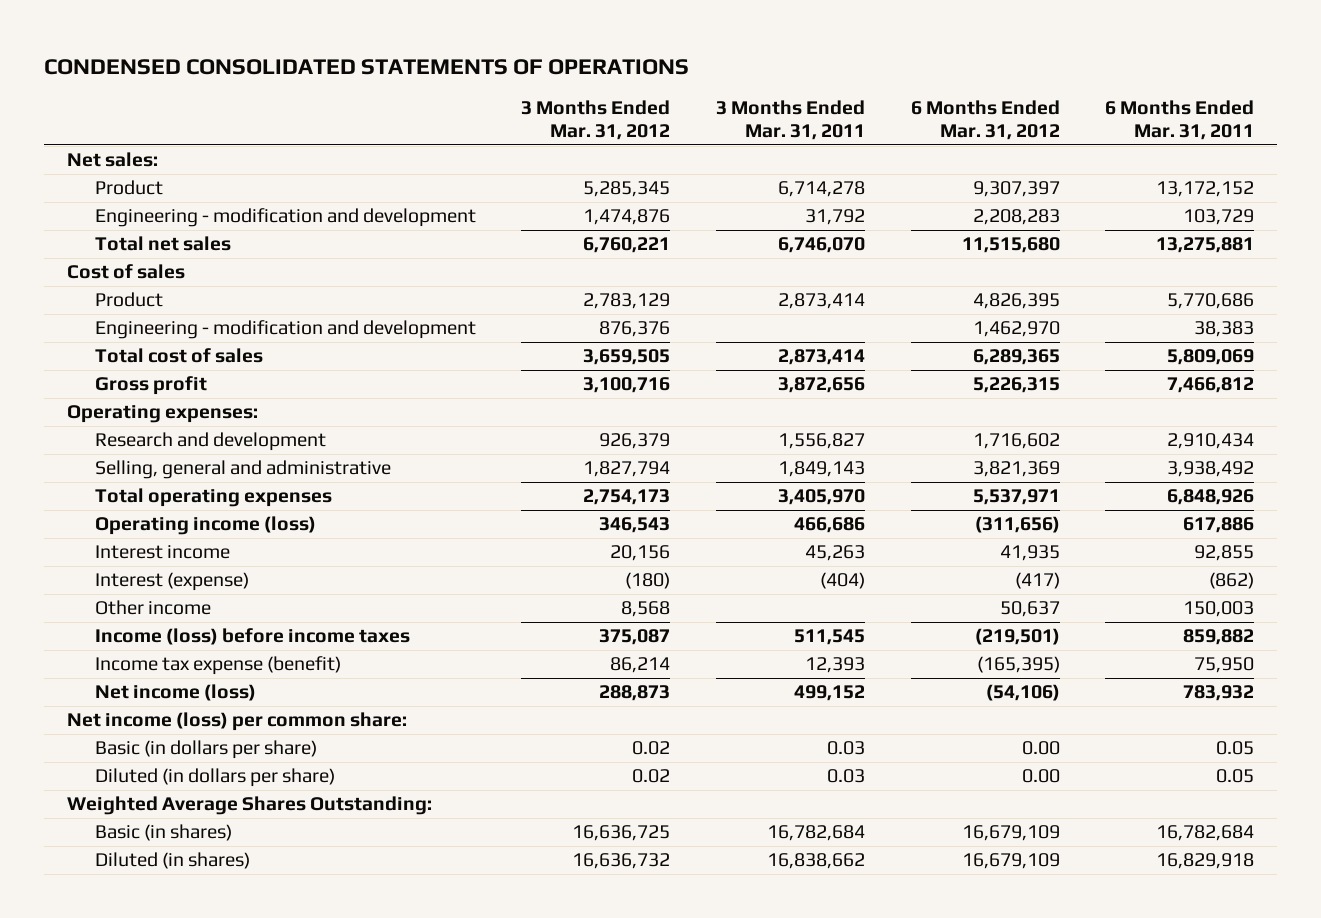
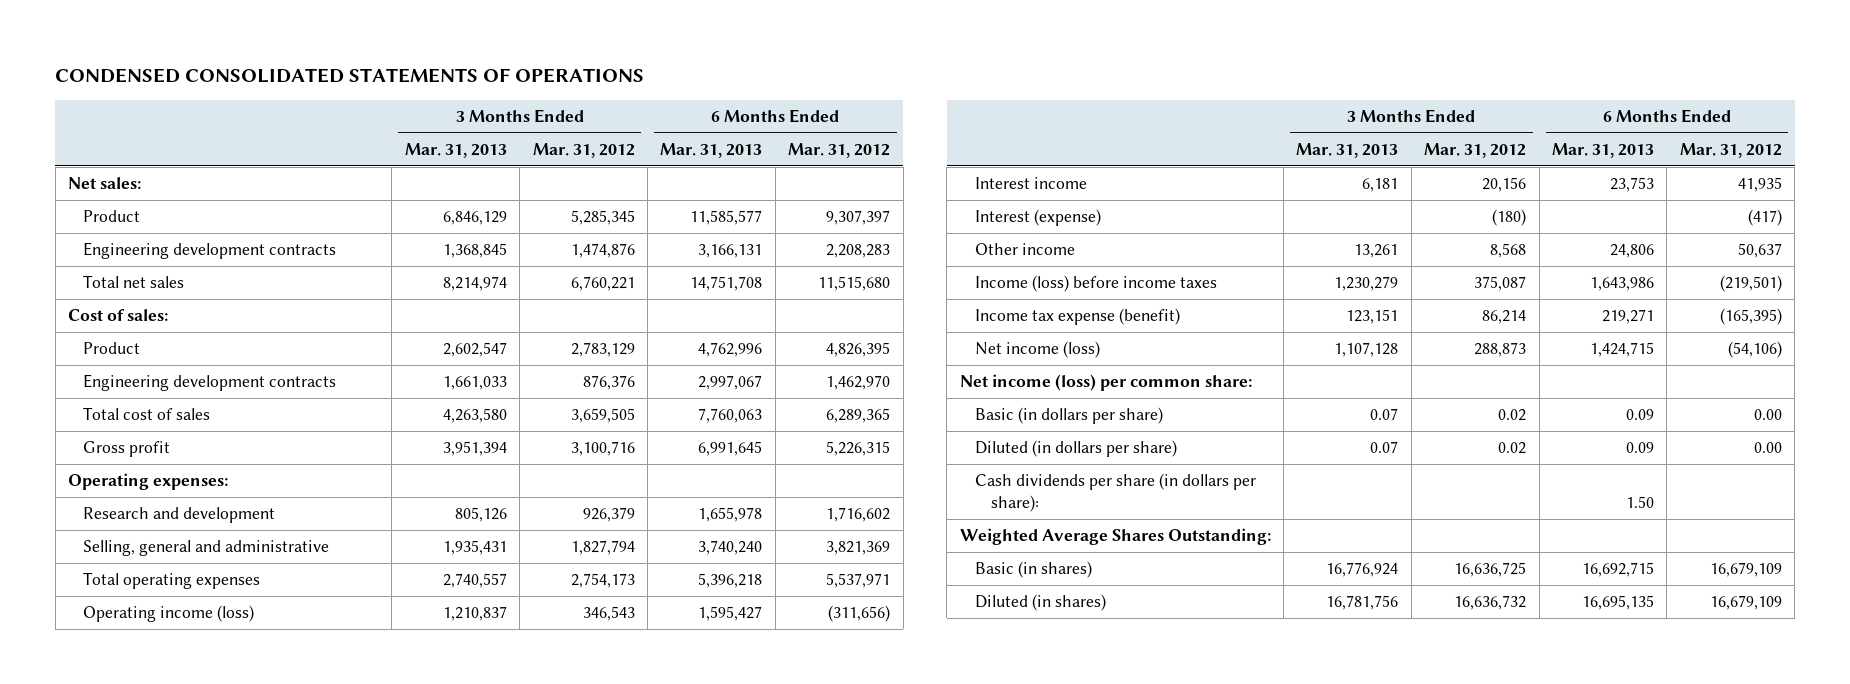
- | 3 Months Ended Mar. 31, 2012 | 3 Months Ended Mar. 31, 2011 | 6 Months Ended Mar. 31, 2012 | 6 Months Ended Mar. 31, 2011
+ | 3 Months Ended Mar. 31, 2013 | 3 Months Ended Mar. 31, 2012 | 6 Months Ended Mar. 31, 2013 | 6 Months Ended Mar. 31, 2012
- Engineering - modification and development | 1,474,876 | 31,792 | 2,208,283 | 103,729
+ Engineering development contracts | 1,368,845 | 1,474,876 | 3,166,131 | 2,208,283
- Cost of sales
+ Cost of sales:
- Engineering - modification and development | 876,376 | | 1,462,970 | 38,383
+ Engineering development contracts | 1,661,033 | 876,376 | 2,997,067 | 1,462,970
+ Cash dividends per share (in dollars per share): | | | 1.50 |

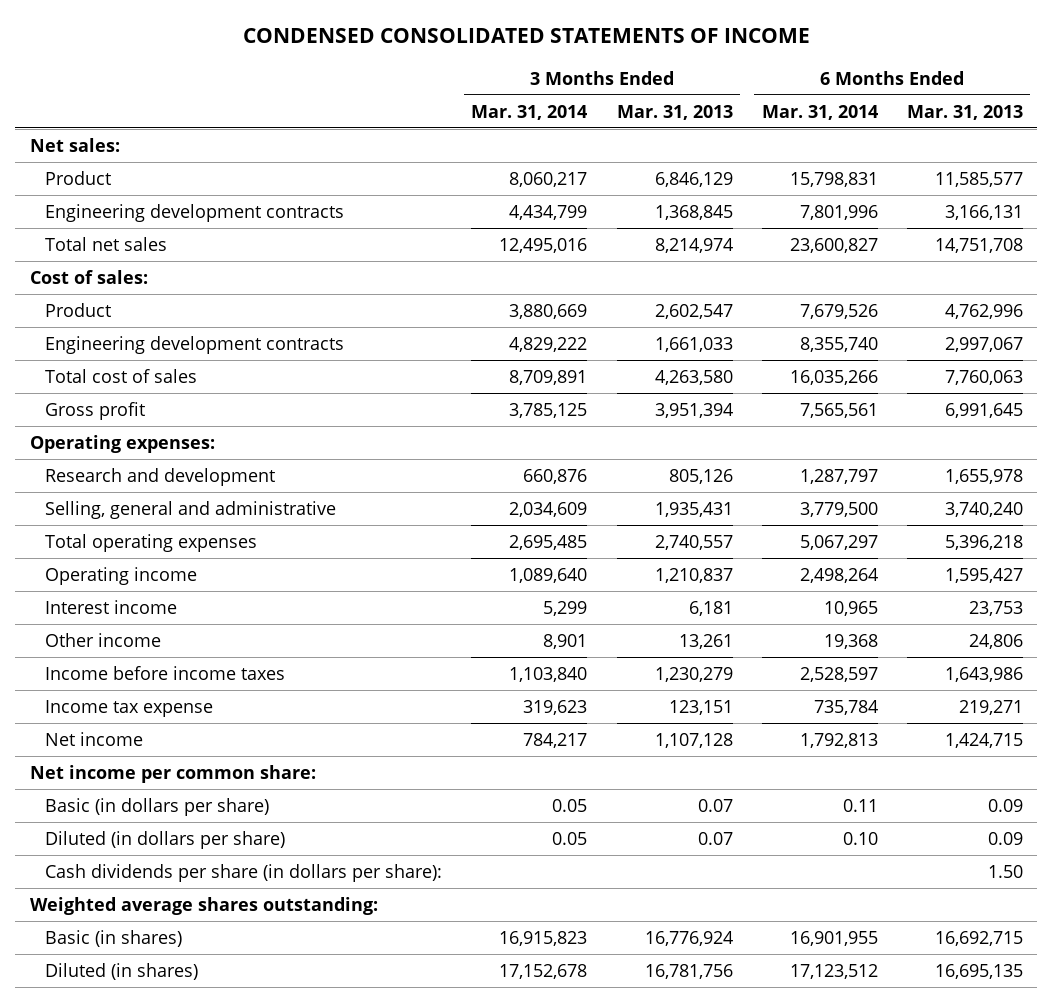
- CONDENSED CONSOLIDATED STATEMENTS OF OPERATIONS
+ CONDENSED CONSOLIDATED STATEMENTS OF INCOME
- | 3 Months Ended Mar. 31, 2013 | 3 Months Ended Mar. 31, 2012 | 6 Months Ended Mar. 31, 2013 | 6 Months Ended Mar. 31, 2012
+ | 3 Months Ended Mar. 31, 2014 | 3 Months Ended Mar. 31, 2013 | 6 Months Ended Mar. 31, 2014 | 6 Months Ended Mar. 31, 2013
- Operating income (loss) | 1,210,837 | 346,543 | 1,595,427 | (311,656)
+ Operating income | 1,089,640 | 1,210,837 | 2,498,264 | 1,595,427
- Interest (expense) | | (180) | | (417)
- Income (loss) before income taxes | 1,230,279 | 375,087 | 1,643,986 | (219,501)
- Income tax expense (benefit) | 123,151 | 86,214 | 219,271 | (165,395)
- Net income (loss) | 1,107,128 | 288,873 | 1,424,715 | (54,106)
- Net income (loss) per common share:
+ Income before income taxes | 1,103,840 | 1,230,279 | 2,528,597 | 1,643,986
+ Income tax expense | 319,623 | 123,151 | 735,784 | 219,271
+ Net income | 784,217 | 1,107,128 | 1,792,813 | 1,424,715
+ Net income per common share:
- Weighted Average Shares Outstanding:
+ Weighted average shares outstanding:

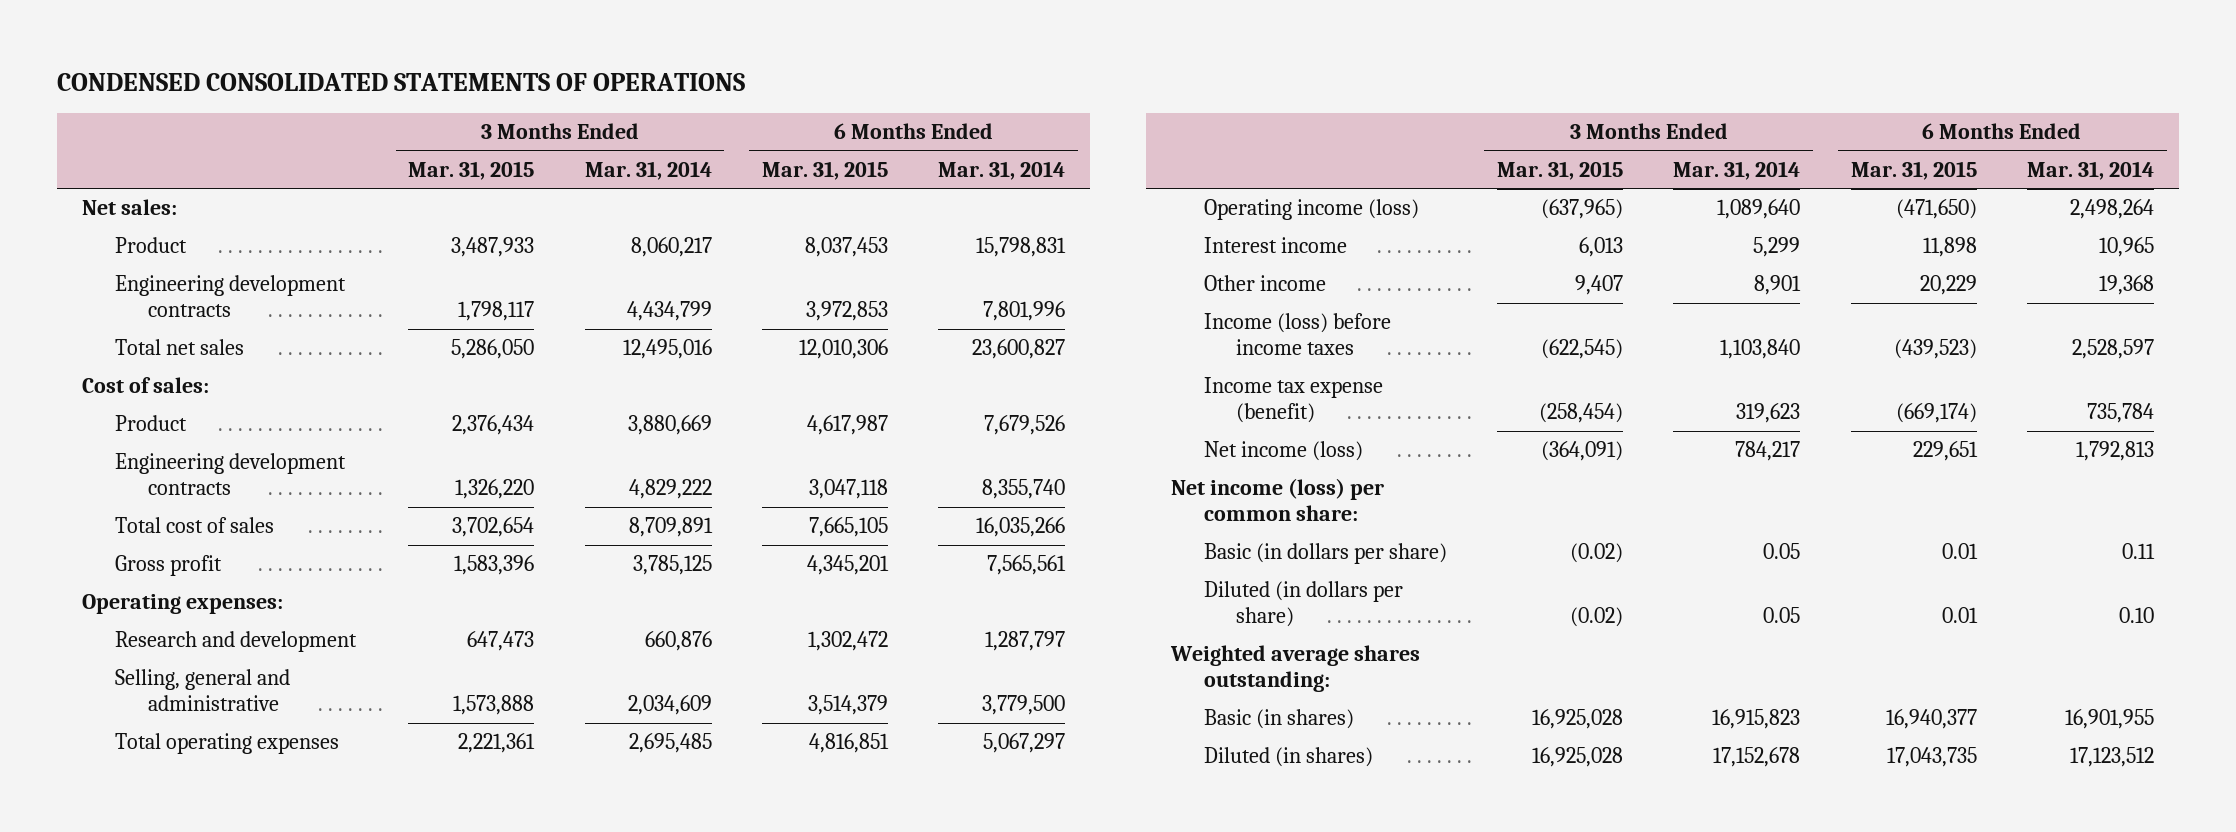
- CONDENSED CONSOLIDATED STATEMENTS OF INCOME
+ CONDENSED CONSOLIDATED STATEMENTS OF OPERATIONS
- | 3 Months Ended Mar. 31, 2014 | 3 Months Ended Mar. 31, 2013 | 6 Months Ended Mar. 31, 2014 | 6 Months Ended Mar. 31, 2013
+ | 3 Months Ended Mar. 31, 2015 | 3 Months Ended Mar. 31, 2014 | 6 Months Ended Mar. 31, 2015 | 6 Months Ended Mar. 31, 2014
- Operating income | 1,089,640 | 1,210,837 | 2,498,264 | 1,595,427
+ Operating income (loss) | (637,965) | 1,089,640 | (471,650) | 2,498,264
- Income before income taxes | 1,103,840 | 1,230,279 | 2,528,597 | 1,643,986
- Income tax expense | 319,623 | 123,151 | 735,784 | 219,271
- Net income | 784,217 | 1,107,128 | 1,792,813 | 1,424,715
- Net income per common share:
+ Income (loss) before income taxes | (622,545) | 1,103,840 | (439,523) | 2,528,597
+ Income tax expense (benefit) | (258,454) | 319,623 | (669,174) | 735,784
+ Net income (loss) | (364,091) | 784,217 | 229,651 | 1,792,813
+ Net income (loss) per common share:
- Cash dividends per share (in dollars per share): | | | | 1.50

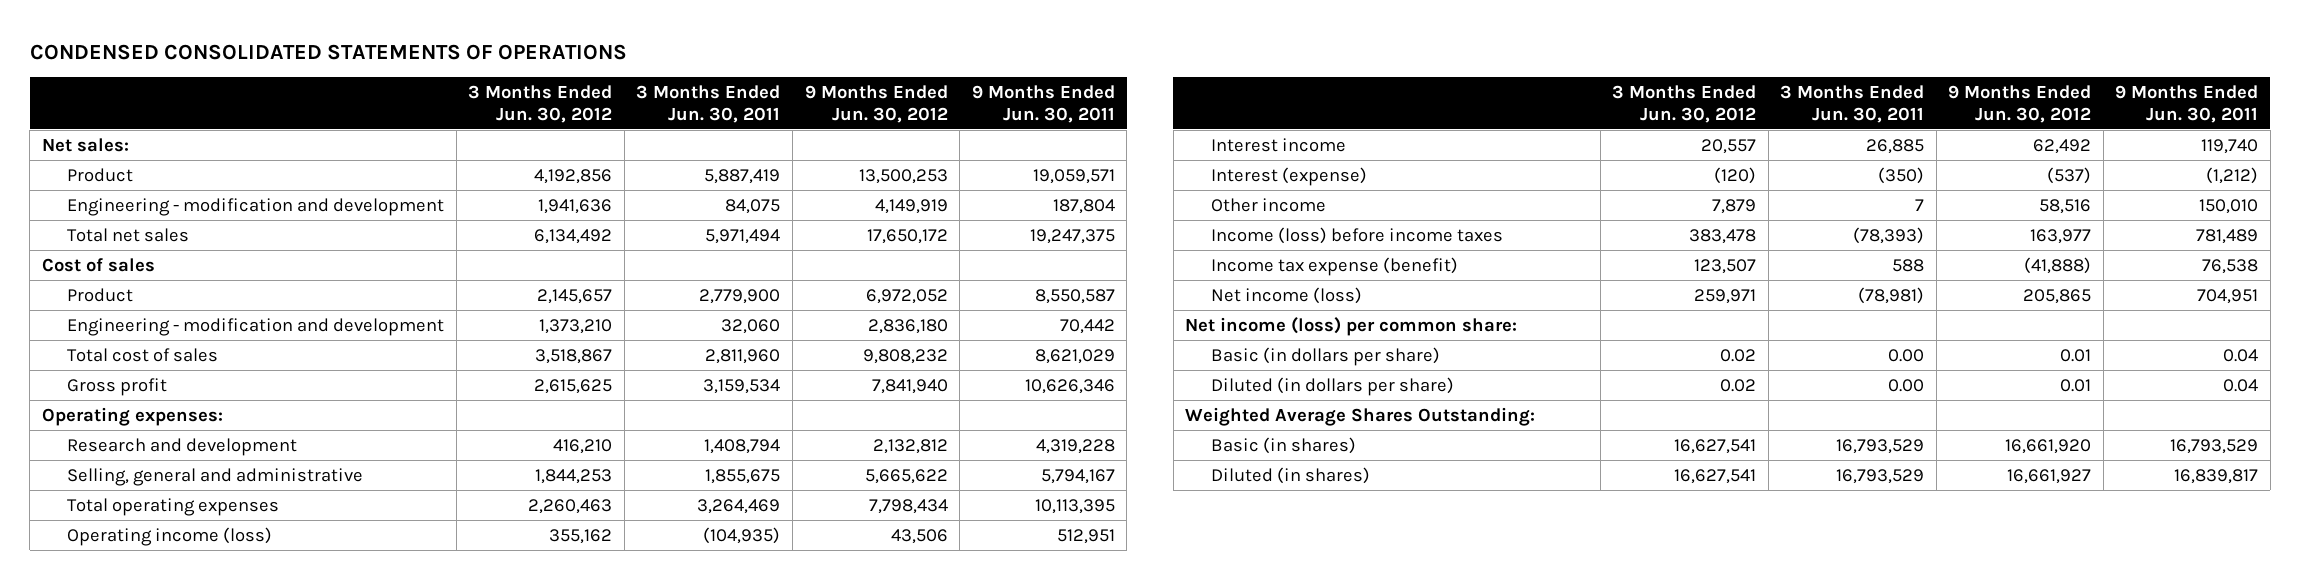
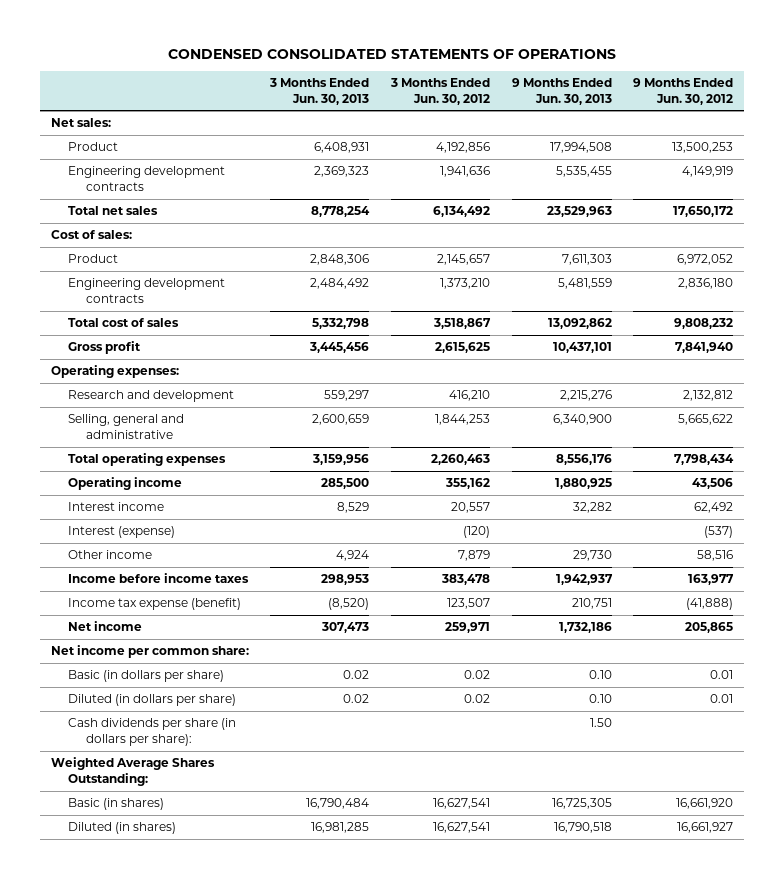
- | 3 Months Ended Jun. 30, 2012 | 3 Months Ended Jun. 30, 2011 | 9 Months Ended Jun. 30, 2012 | 9 Months Ended Jun. 30, 2011
+ | 3 Months Ended Jun. 30, 2013 | 3 Months Ended Jun. 30, 2012 | 9 Months Ended Jun. 30, 2013 | 9 Months Ended Jun. 30, 2012
- Engineering - modification and development | 1,941,636 | 84,075 | 4,149,919 | 187,804
+ Engineering development contracts | 2,369,323 | 1,941,636 | 5,535,455 | 4,149,919
- Cost of sales
+ Cost of sales:
- Engineering - modification and development | 1,373,210 | 32,060 | 2,836,180 | 70,442
+ Engineering development contracts | 2,484,492 | 1,373,210 | 5,481,559 | 2,836,180
- Operating income (loss) | 355,162 | (104,935) | 43,506 | 512,951
+ Operating income | 285,500 | 355,162 | 1,880,925 | 43,506
- Income (loss) before income taxes | 383,478 | (78,393) | 163,977 | 781,489
+ Income before income taxes | 298,953 | 383,478 | 1,942,937 | 163,977
- Net income (loss) | 259,971 | (78,981) | 205,865 | 704,951
- Net income (loss) per common share:
+ Net income | 307,473 | 259,971 | 1,732,186 | 205,865
+ Net income per common share:
+ Cash dividends per share (in dollars per share): | | | 1.50 |

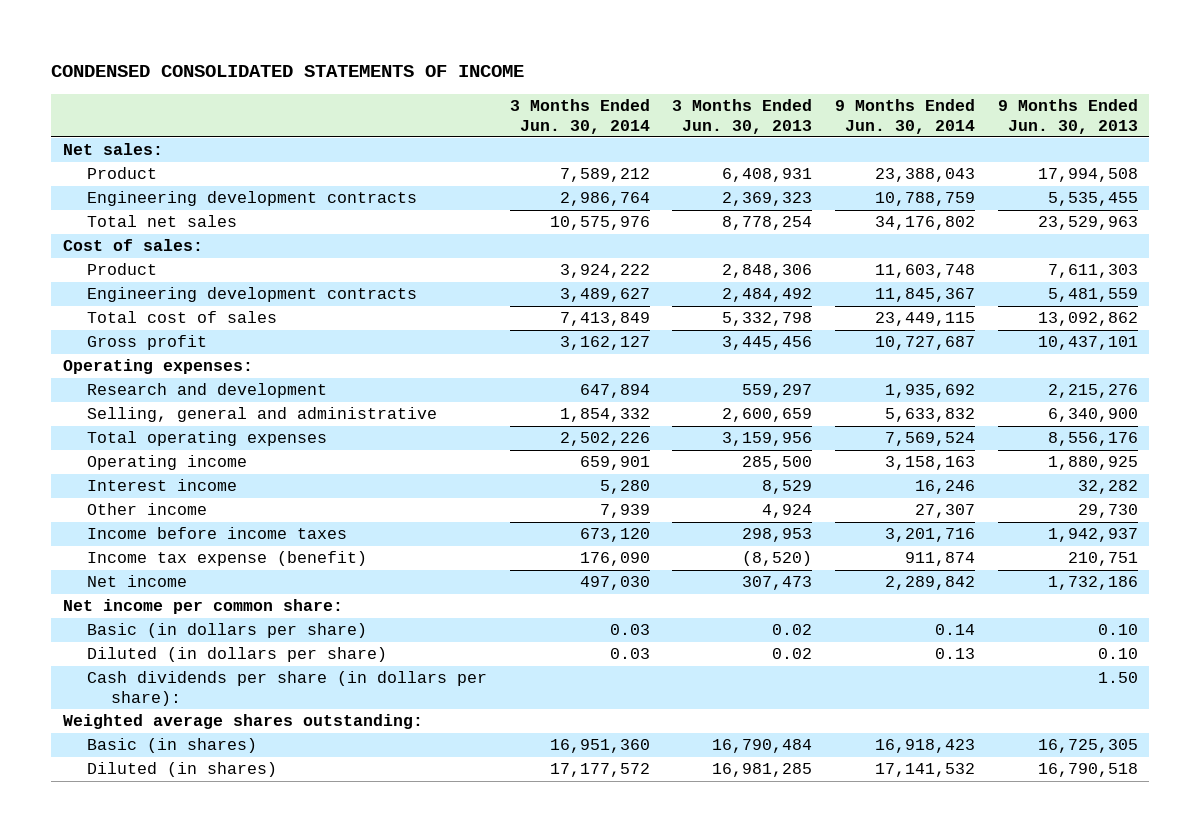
- CONDENSED CONSOLIDATED STATEMENTS OF OPERATIONS
+ CONDENSED CONSOLIDATED STATEMENTS OF INCOME
- | 3 Months Ended Jun. 30, 2013 | 3 Months Ended Jun. 30, 2012 | 9 Months Ended Jun. 30, 2013 | 9 Months Ended Jun. 30, 2012
+ | 3 Months Ended Jun. 30, 2014 | 3 Months Ended Jun. 30, 2013 | 9 Months Ended Jun. 30, 2014 | 9 Months Ended Jun. 30, 2013
- Interest (expense) | | (120) | | (537)
- Weighted Average Shares Outstanding:
+ Weighted average shares outstanding:

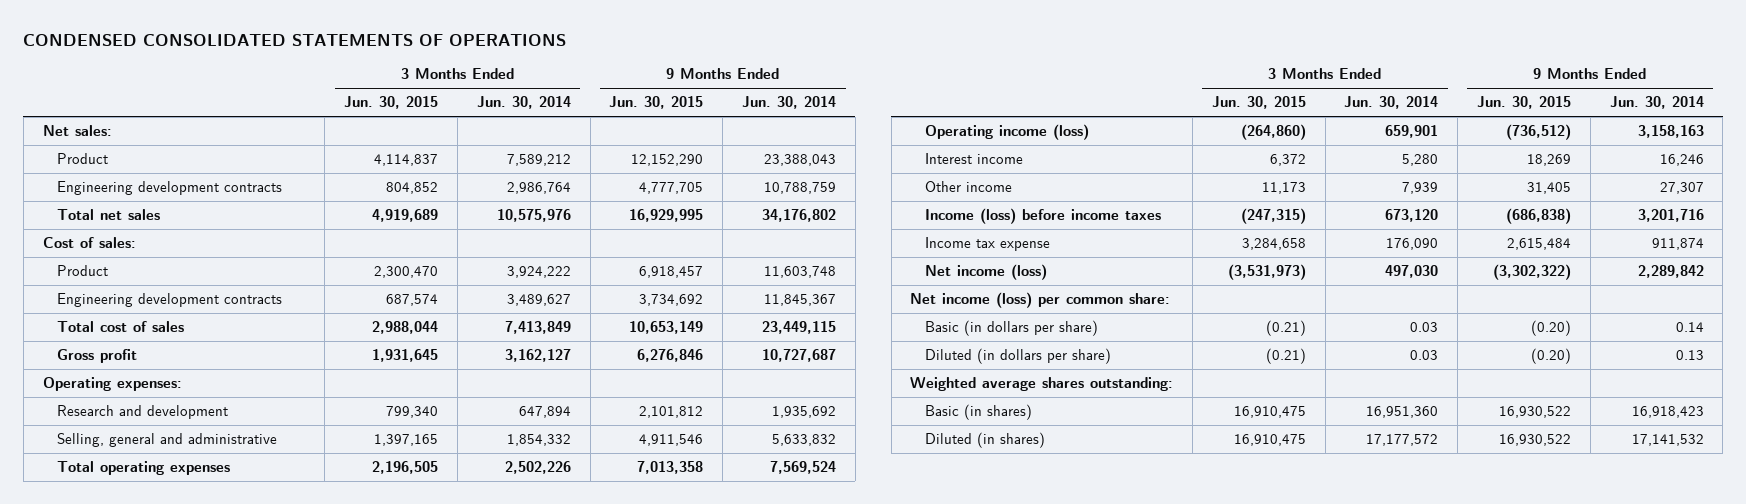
- CONDENSED CONSOLIDATED STATEMENTS OF INCOME
+ CONDENSED CONSOLIDATED STATEMENTS OF OPERATIONS
- | 3 Months Ended Jun. 30, 2014 | 3 Months Ended Jun. 30, 2013 | 9 Months Ended Jun. 30, 2014 | 9 Months Ended Jun. 30, 2013
+ | 3 Months Ended Jun. 30, 2015 | 3 Months Ended Jun. 30, 2014 | 9 Months Ended Jun. 30, 2015 | 9 Months Ended Jun. 30, 2014
- Operating income | 659,901 | 285,500 | 3,158,163 | 1,880,925
+ Operating income (loss) | (264,860) | 659,901 | (736,512) | 3,158,163
- Income before income taxes | 673,120 | 298,953 | 3,201,716 | 1,942,937
- Income tax expense (benefit) | 176,090 | (8,520) | 911,874 | 210,751
- Net income | 497,030 | 307,473 | 2,289,842 | 1,732,186
- Net income per common share:
+ Income (loss) before income taxes | (247,315) | 673,120 | (686,838) | 3,201,716
+ Income tax expense | 3,284,658 | 176,090 | 2,615,484 | 911,874
+ Net income (loss) | (3,531,973) | 497,030 | (3,302,322) | 2,289,842
+ Net income (loss) per common share:
- Cash dividends per share (in dollars per share): | | | | 1.50

